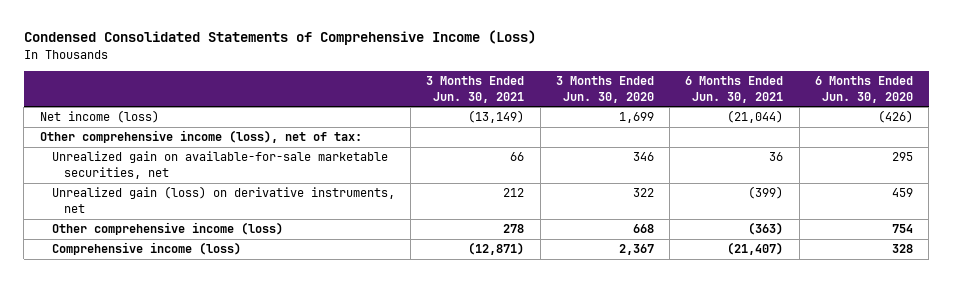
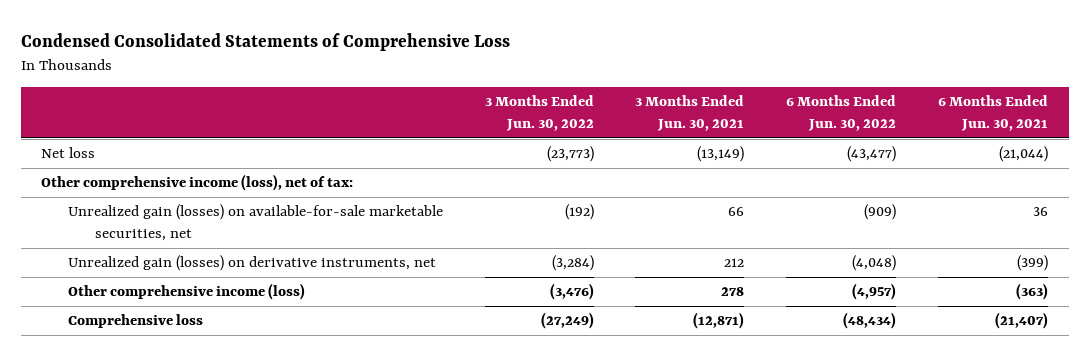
- Condensed Consolidated Statements of Comprehensive Income (Loss)
+ Condensed Consolidated Statements of Comprehensive Loss
- | 3 Months Ended Jun. 30, 2021 | 3 Months Ended Jun. 30, 2020 | 6 Months Ended Jun. 30, 2021 | 6 Months Ended Jun. 30, 2020
+ | 3 Months Ended Jun. 30, 2022 | 3 Months Ended Jun. 30, 2021 | 6 Months Ended Jun. 30, 2022 | 6 Months Ended Jun. 30, 2021
- Net income (loss) | (13,149) | 1,699 | (21,044) | (426)
+ Net loss | (23,773) | (13,149) | (43,477) | (21,044)
- Unrealized gain on available-for-sale marketable securities, net | 66 | 346 | 36 | 295
- Unrealized gain (loss) on derivative instruments, net | 212 | 322 | (399) | 459
+ Unrealized gain (losses) on available-for-sale marketable securities, net | (192) | 66 | (909) | 36
+ Unrealized gain (losses) on derivative instruments, net | (3,284) | 212 | (4,048) | (399)
- Comprehensive income (loss) | (12,871) | 2,367 | (21,407) | 328
+ Comprehensive loss | (27,249) | (12,871) | (48,434) | (21,407)

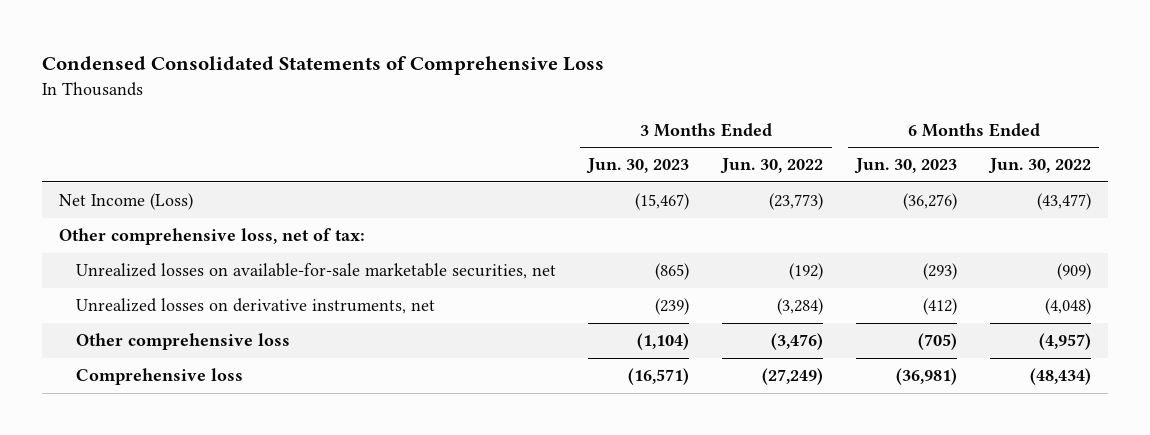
- | 3 Months Ended Jun. 30, 2022 | 3 Months Ended Jun. 30, 2021 | 6 Months Ended Jun. 30, 2022 | 6 Months Ended Jun. 30, 2021
+ | 3 Months Ended Jun. 30, 2023 | 3 Months Ended Jun. 30, 2022 | 6 Months Ended Jun. 30, 2023 | 6 Months Ended Jun. 30, 2022
- Net loss | (23,773) | (13,149) | (43,477) | (21,044)
- Other comprehensive income (loss), net of tax:
- Unrealized gain (losses) on available-for-sale marketable securities, net | (192) | 66 | (909) | 36
- Unrealized gain (losses) on derivative instruments, net | (3,284) | 212 | (4,048) | (399)
- Other comprehensive income (loss) | (3,476) | 278 | (4,957) | (363)
+ Net Income (Loss) | (15,467) | (23,773) | (36,276) | (43,477)
+ Other comprehensive loss, net of tax:
+ Unrealized losses on available-for-sale marketable securities, net | (865) | (192) | (293) | (909)
+ Unrealized losses on derivative instruments, net | (239) | (3,284) | (412) | (4,048)
+ Other comprehensive loss | (1,104) | (3,476) | (705) | (4,957)

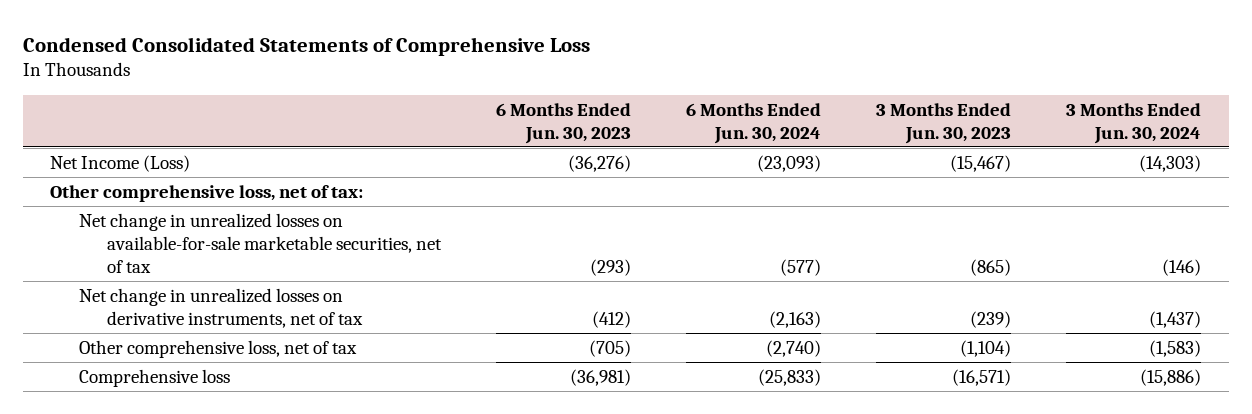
- | 3 Months Ended Jun. 30, 2023 | 3 Months Ended Jun. 30, 2022 | 6 Months Ended Jun. 30, 2023 | 6 Months Ended Jun. 30, 2022
+ | 6 Months Ended Jun. 30, 2023 | 6 Months Ended Jun. 30, 2024 | 3 Months Ended Jun. 30, 2023 | 3 Months Ended Jun. 30, 2024
- Unrealized losses on available-for-sale marketable securities, net | (865) | (192) | (293) | (909)
- Unrealized losses on derivative instruments, net | (239) | (3,284) | (412) | (4,048)
- Other comprehensive loss | (1,104) | (3,476) | (705) | (4,957)
+ Net change in unrealized losses on available-for-sale marketable securities, net of tax | (293) | (577) | (865) | (146)
+ Net change in unrealized losses on derivative instruments, net of tax | (412) | (2,163) | (239) | (1,437)
+ Other comprehensive loss, net of tax | (705) | (2,740) | (1,104) | (1,583)

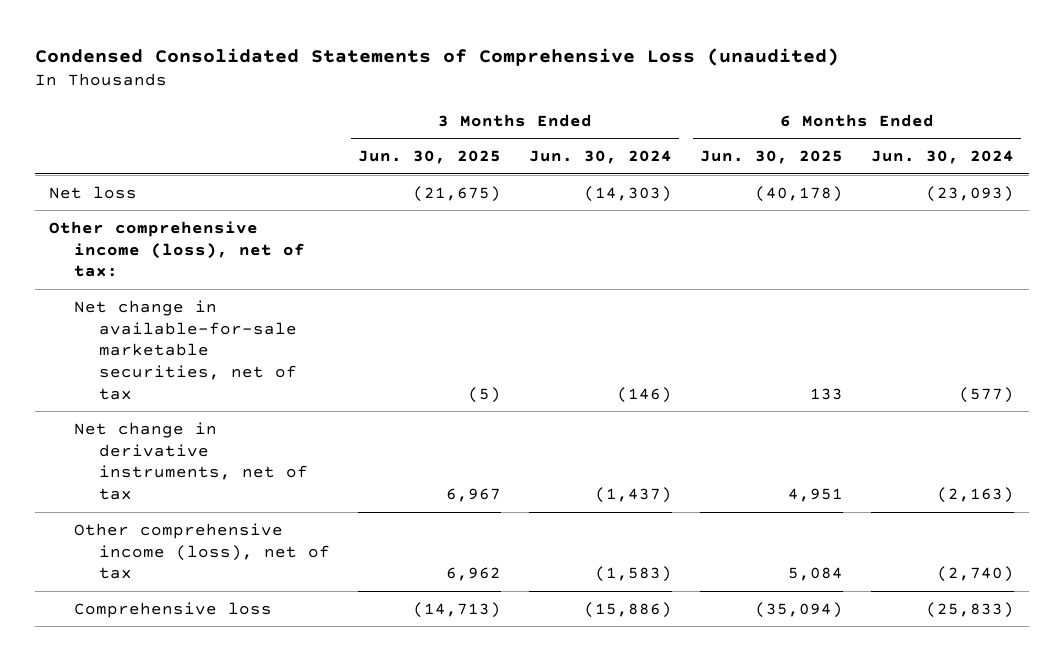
- Condensed Consolidated Statements of Comprehensive Loss
+ Condensed Consolidated Statements of Comprehensive Loss (unaudited)
- | 6 Months Ended Jun. 30, 2023 | 6 Months Ended Jun. 30, 2024 | 3 Months Ended Jun. 30, 2023 | 3 Months Ended Jun. 30, 2024
+ | 3 Months Ended Jun. 30, 2025 | 3 Months Ended Jun. 30, 2024 | 6 Months Ended Jun. 30, 2025 | 6 Months Ended Jun. 30, 2024
- Net Income (Loss) | (36,276) | (23,093) | (15,467) | (14,303)
- Other comprehensive loss, net of tax:
- Net change in unrealized losses on available-for-sale marketable securities, net of tax | (293) | (577) | (865) | (146)
- Net change in unrealized losses on derivative instruments, net of tax | (412) | (2,163) | (239) | (1,437)
- Other comprehensive loss, net of tax | (705) | (2,740) | (1,104) | (1,583)
+ Net loss | (21,675) | (14,303) | (40,178) | (23,093)
+ Other comprehensive income (loss), net of tax:
+ Net change in available-for-sale marketable securities, net of tax | (5) | (146) | 133 | (577)
+ Net change in derivative instruments, net of tax | 6,967 | (1,437) | 4,951 | (2,163)
+ Other comprehensive income (loss), net of tax | 6,962 | (1,583) | 5,084 | (2,740)

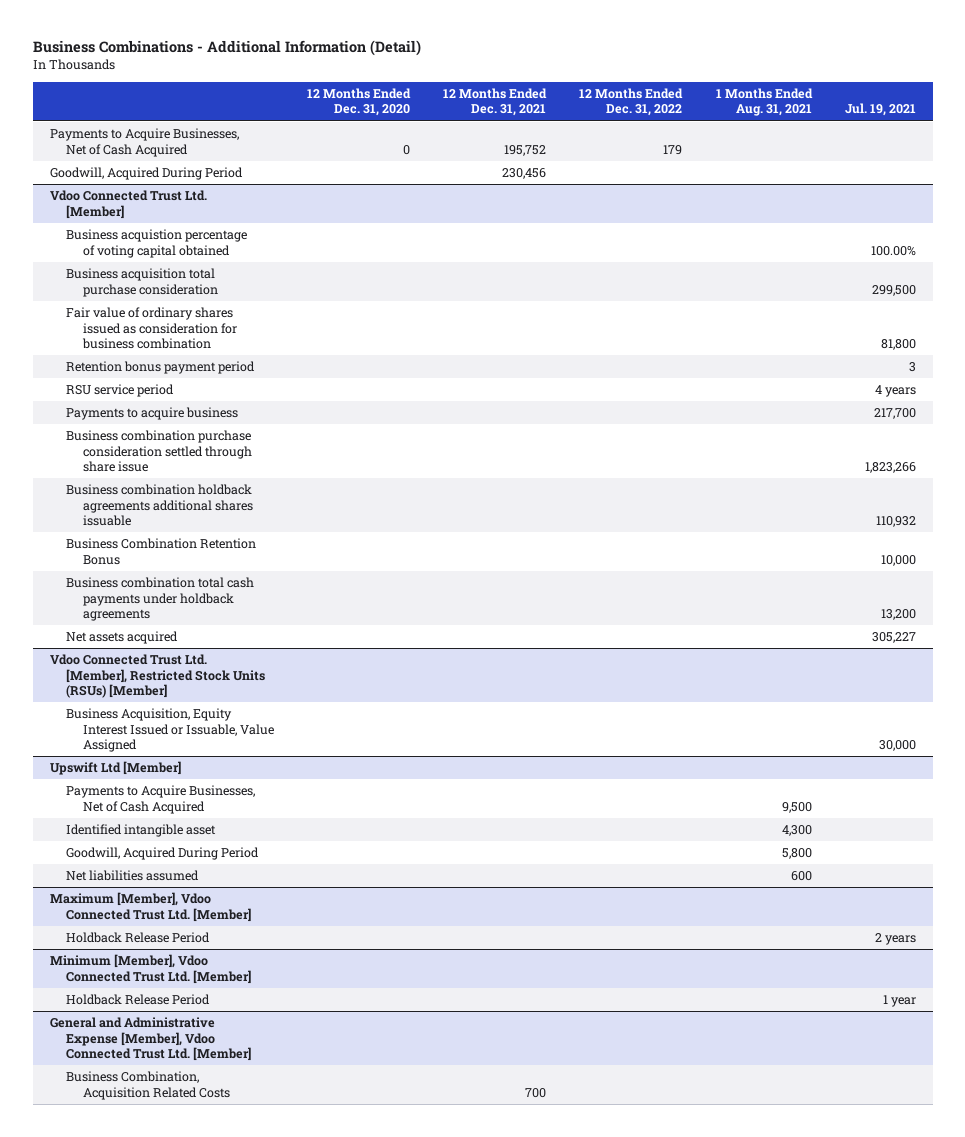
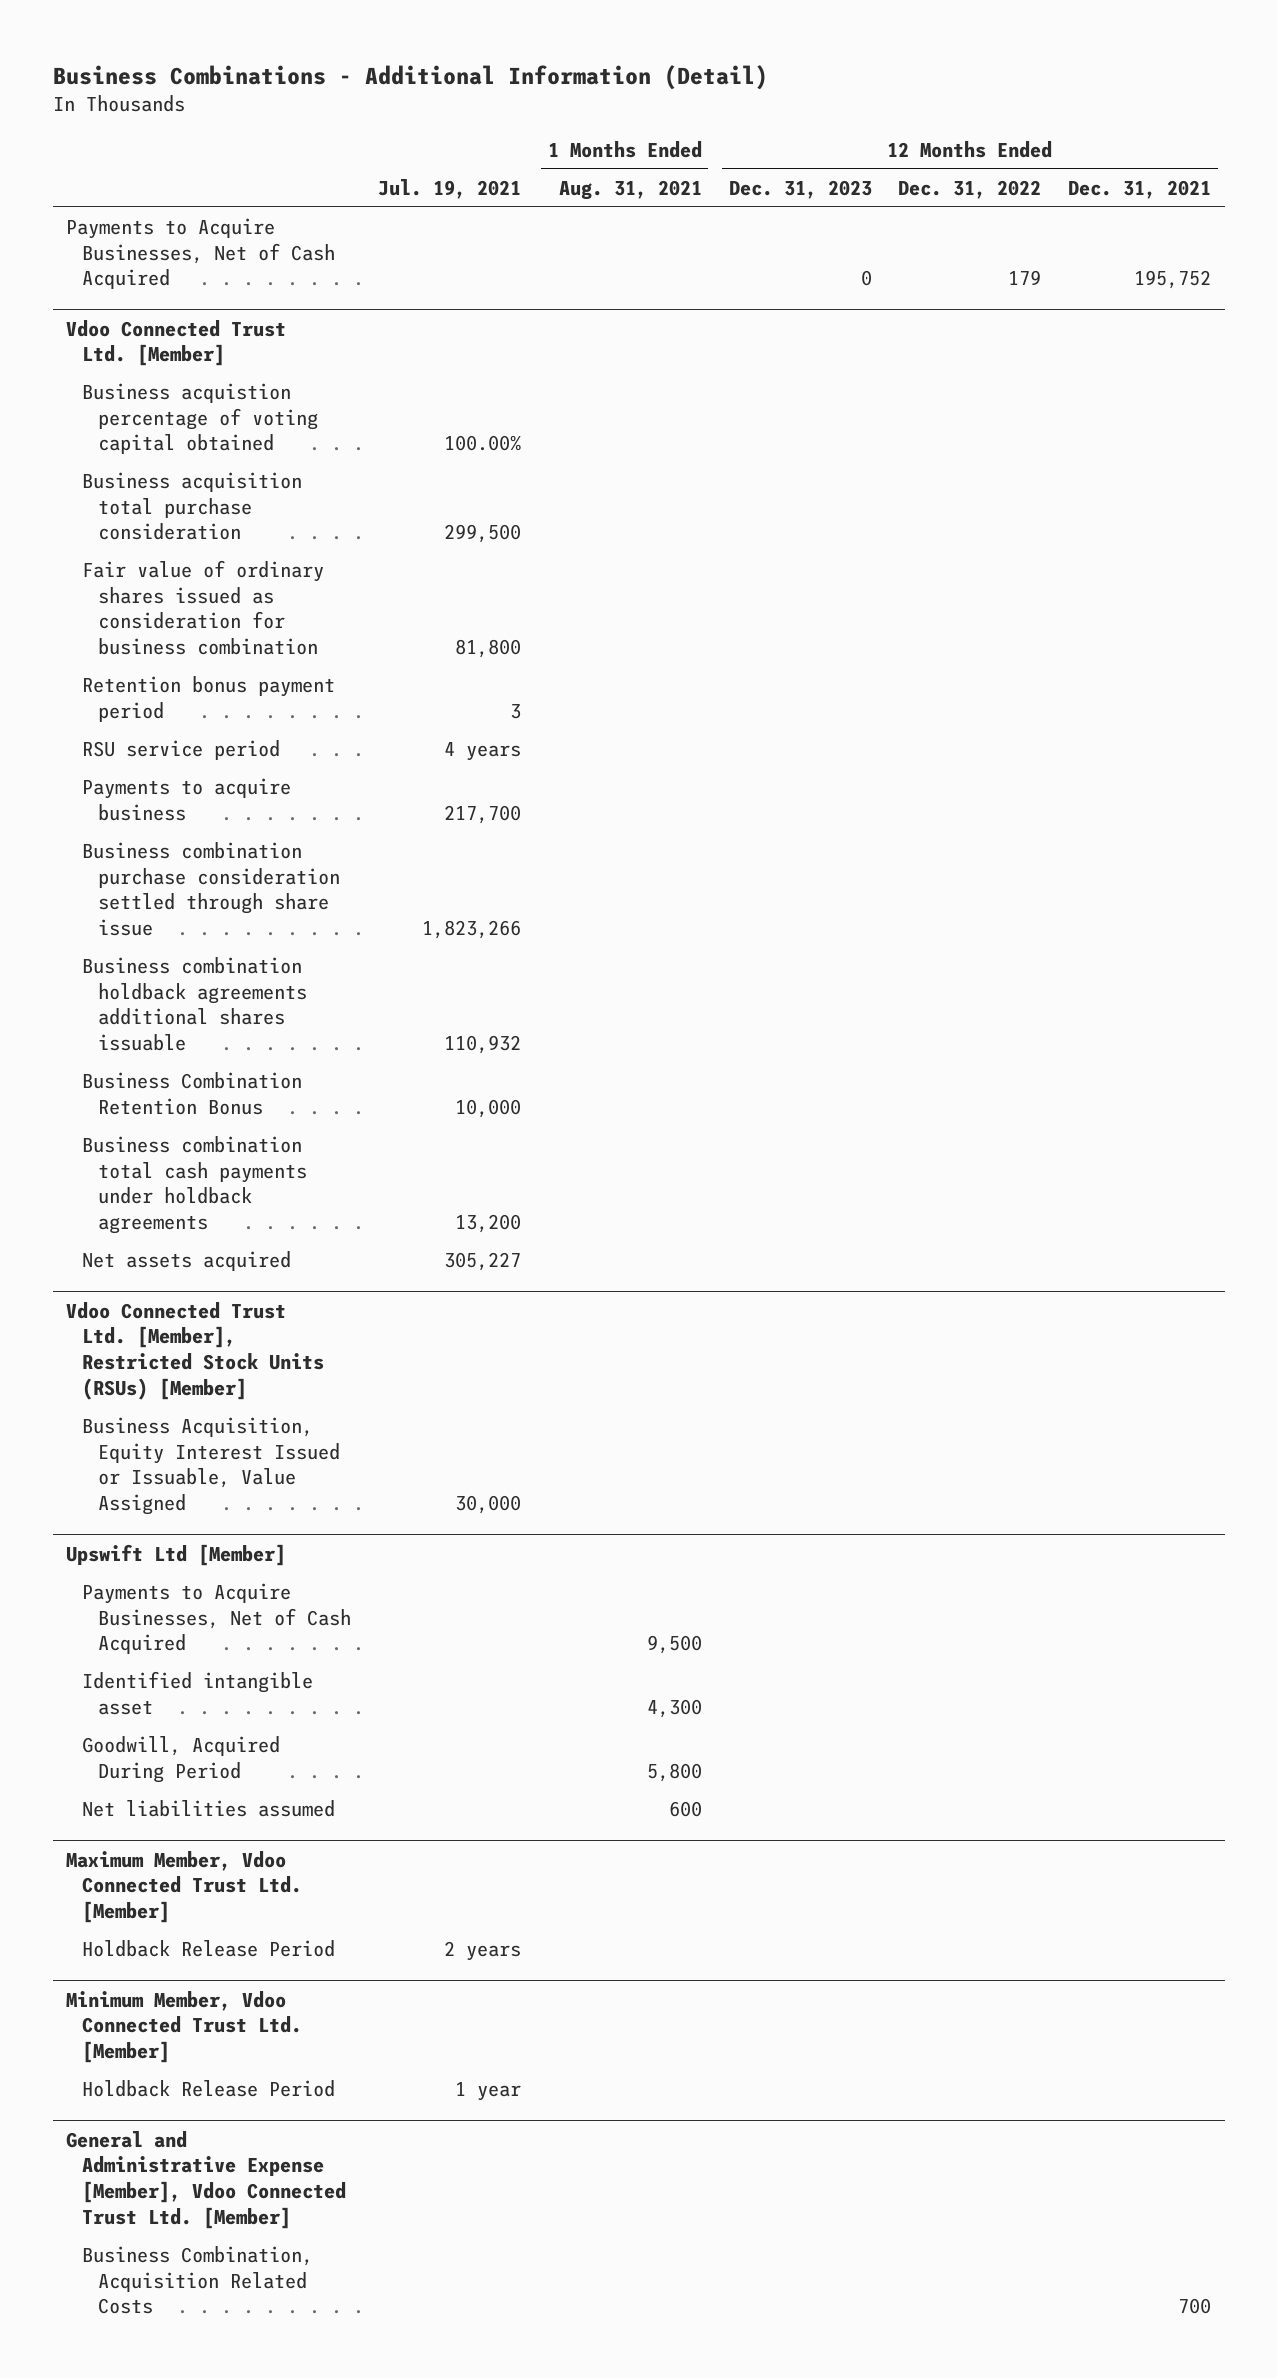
- | 12 Months Ended Dec. 31, 2020 | 12 Months Ended Dec. 31, 2021 | 12 Months Ended Dec. 31, 2022 | 1 Months Ended Aug. 31, 2021 | Jul. 19, 2021
+ | Jul. 19, 2021 | 1 Months Ended Aug. 31, 2021 | 12 Months Ended Dec. 31, 2023 | 12 Months Ended Dec. 31, 2022 | 12 Months Ended Dec. 31, 2021
- Goodwill, Acquired During Period | | 230,456 | | |
- Maximum [Member], Vdoo Connected Trust Ltd. [Member]
+ Maximum Member, Vdoo Connected Trust Ltd. [Member]
- Minimum [Member], Vdoo Connected Trust Ltd. [Member]
+ Minimum Member, Vdoo Connected Trust Ltd. [Member]

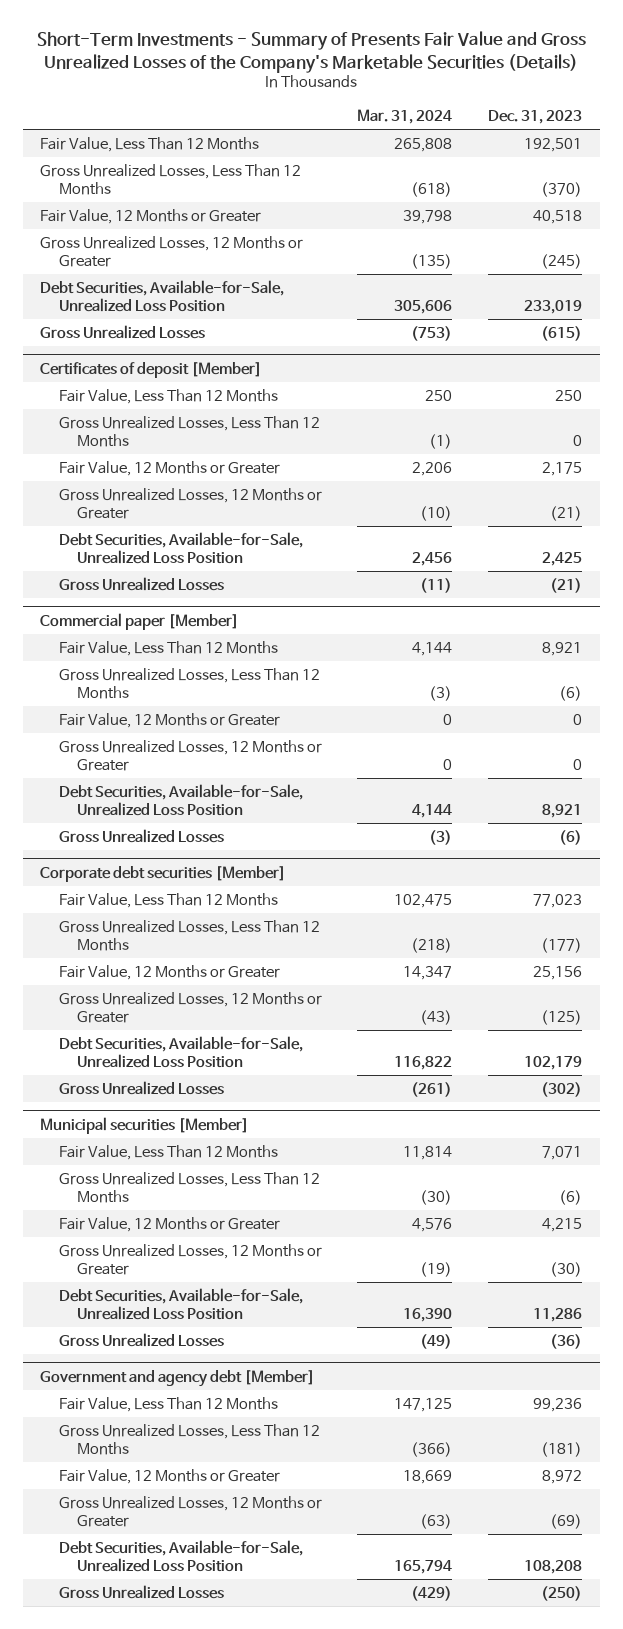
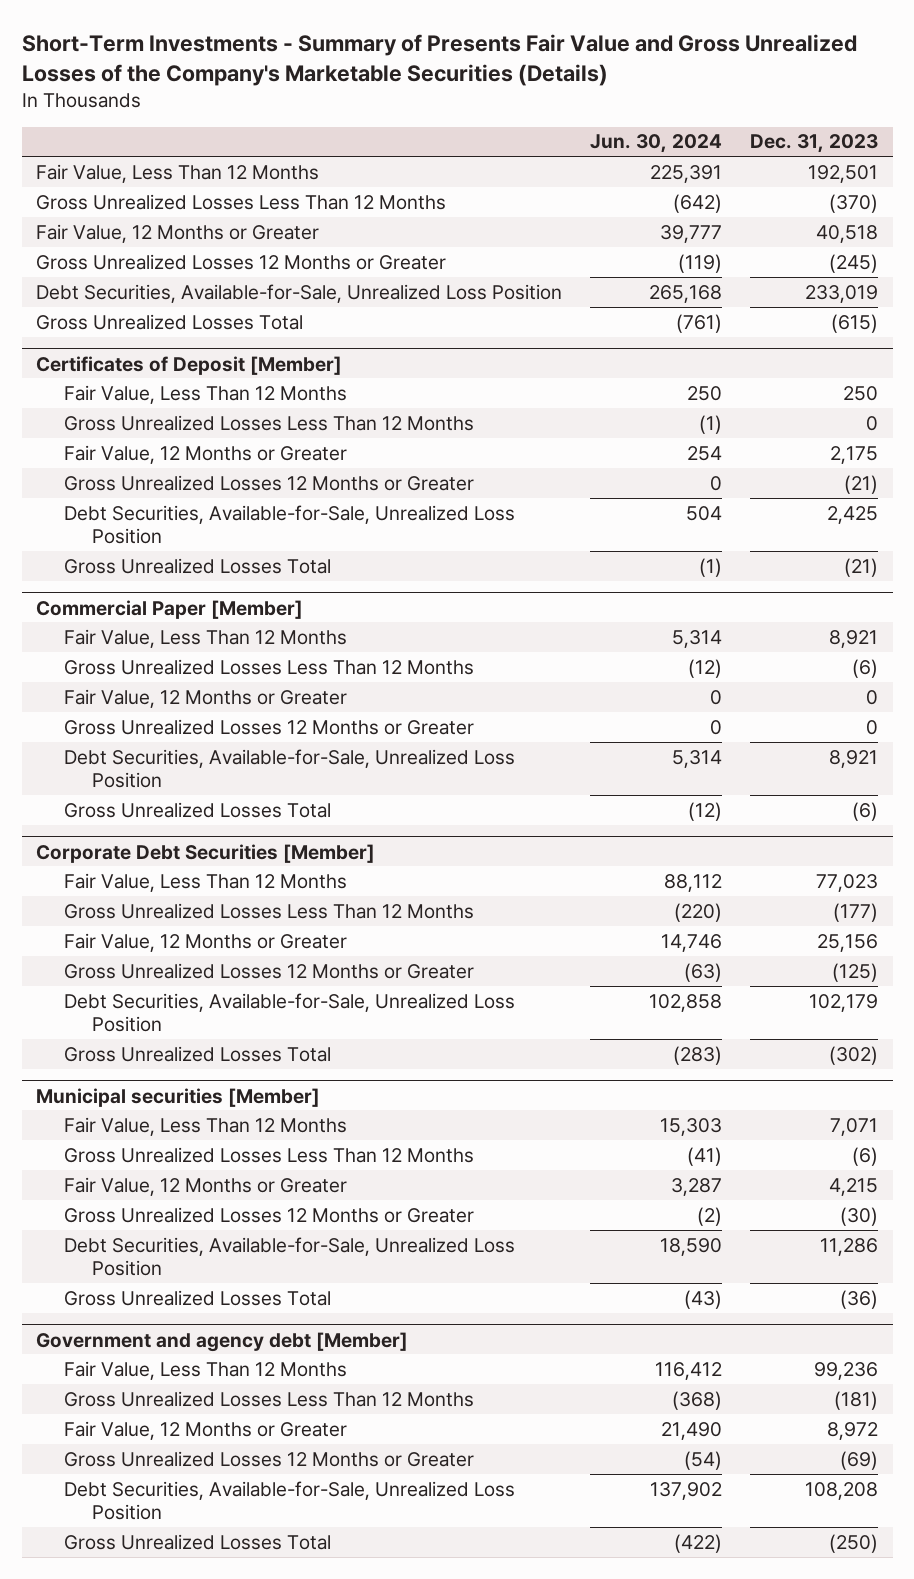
- | Mar. 31, 2024 | Dec. 31, 2023
+ | Jun. 30, 2024 | Dec. 31, 2023
- Gross Unrealized Losses, Less Than 12 Months | (618) | (370)
+ Gross Unrealized Losses Less Than 12 Months | (642) | (370)
- Gross Unrealized Losses, 12 Months or Greater | (135) | (245)
+ Gross Unrealized Losses 12 Months or Greater | (119) | (245)
- Gross Unrealized Losses | (753) | (615)
- Certificates of deposit [Member]
+ Gross Unrealized Losses Total | (761) | (615)
+ Certificates of Deposit [Member]
- Gross Unrealized Losses, Less Than 12 Months | (1) | 0
+ Gross Unrealized Losses Less Than 12 Months | (1) | 0
- Gross Unrealized Losses, 12 Months or Greater | (10) | (21)
+ Gross Unrealized Losses 12 Months or Greater | 0 | (21)
- Gross Unrealized Losses | (11) | (21)
- Commercial paper [Member]
+ Gross Unrealized Losses Total | (1) | (21)
+ Commercial Paper [Member]
- Gross Unrealized Losses, Less Than 12 Months | (3) | (6)
+ Gross Unrealized Losses Less Than 12 Months | (12) | (6)
- Gross Unrealized Losses, 12 Months or Greater | 0 | 0
+ Gross Unrealized Losses 12 Months or Greater | 0 | 0
- Gross Unrealized Losses | (3) | (6)
- Corporate debt securities [Member]
+ Gross Unrealized Losses Total | (12) | (6)
+ Corporate Debt Securities [Member]
- Gross Unrealized Losses, Less Than 12 Months | (218) | (177)
+ Gross Unrealized Losses Less Than 12 Months | (220) | (177)
- Gross Unrealized Losses, 12 Months or Greater | (43) | (125)
+ Gross Unrealized Losses 12 Months or Greater | (63) | (125)
- Gross Unrealized Losses | (261) | (302)
+ Gross Unrealized Losses Total | (283) | (302)
@ Municipal securities [Member]
- Gross Unrealized Losses, Less Than 12 Months | (30) | (6)
+ Gross Unrealized Losses Less Than 12 Months | (41) | (6)
- Gross Unrealized Losses, 12 Months or Greater | (19) | (30)
+ Gross Unrealized Losses 12 Months or Greater | (2) | (30)
- Gross Unrealized Losses | (49) | (36)
+ Gross Unrealized Losses Total | (43) | (36)
@ Government and agency debt [Member]
- Gross Unrealized Losses, Less Than 12 Months | (366) | (181)
+ Gross Unrealized Losses Less Than 12 Months | (368) | (181)
- Gross Unrealized Losses, 12 Months or Greater | (63) | (69)
+ Gross Unrealized Losses 12 Months or Greater | (54) | (69)
- Gross Unrealized Losses | (429) | (250)
+ Gross Unrealized Losses Total | (422) | (250)

